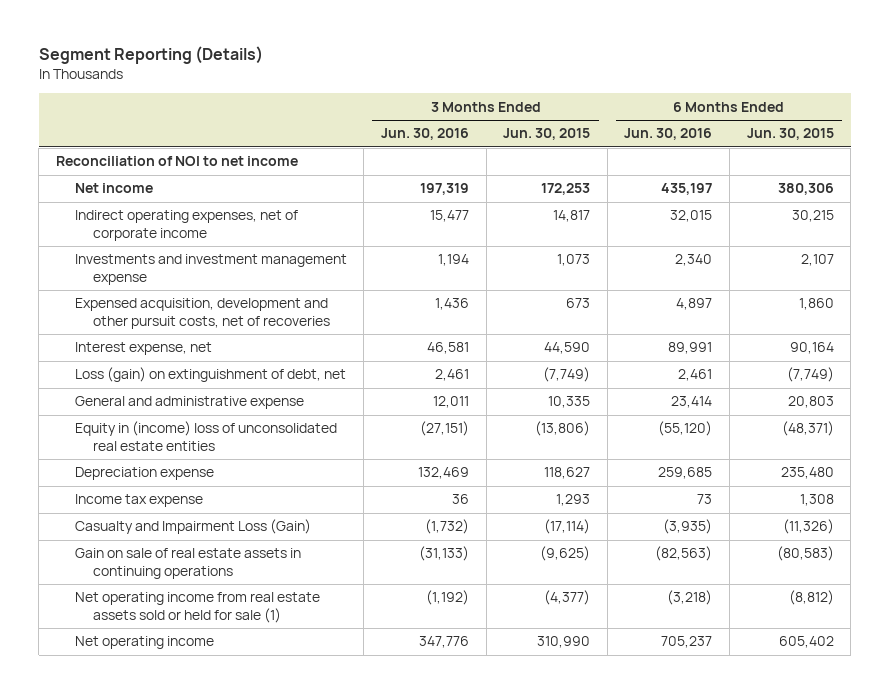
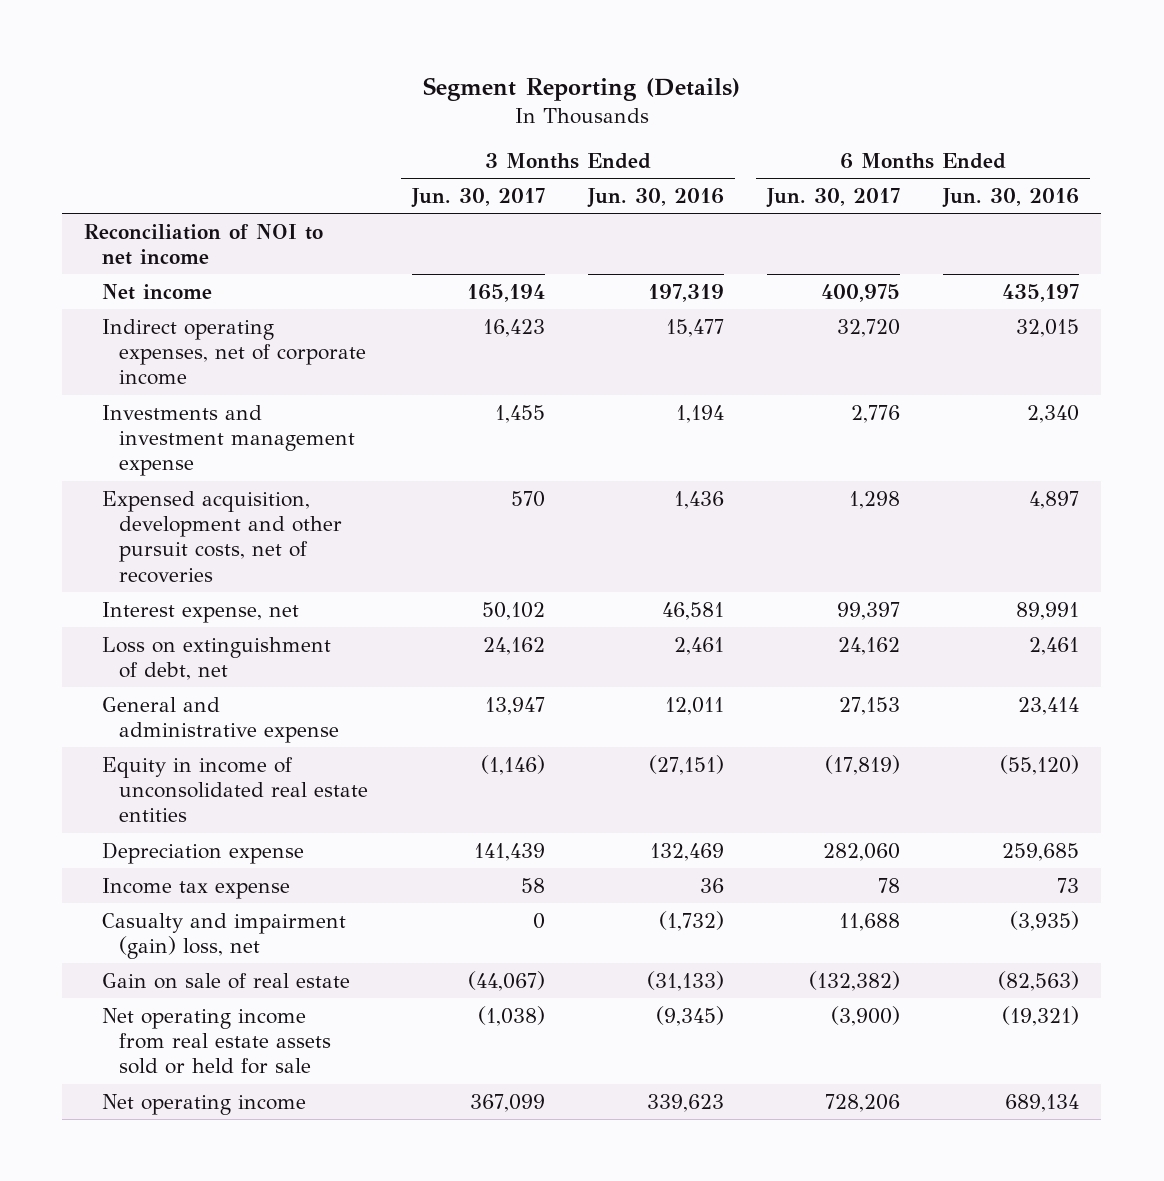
- | 3 Months Ended Jun. 30, 2016 | 3 Months Ended Jun. 30, 2015 | 6 Months Ended Jun. 30, 2016 | 6 Months Ended Jun. 30, 2015
+ | 3 Months Ended Jun. 30, 2017 | 3 Months Ended Jun. 30, 2016 | 6 Months Ended Jun. 30, 2017 | 6 Months Ended Jun. 30, 2016
- Loss (gain) on extinguishment of debt, net | 2,461 | (7,749) | 2,461 | (7,749)
+ Loss on extinguishment of debt, net | 24,162 | 2,461 | 24,162 | 2,461
- Equity in (income) loss of unconsolidated real estate entities | (27,151) | (13,806) | (55,120) | (48,371)
+ Equity in income of unconsolidated real estate entities | (1,146) | (27,151) | (17,819) | (55,120)
- Casualty and Impairment Loss (Gain) | (1,732) | (17,114) | (3,935) | (11,326)
- Gain on sale of real estate assets in continuing operations | (31,133) | (9,625) | (82,563) | (80,583)
- Net operating income from real estate assets sold or held for sale (1) | (1,192) | (4,377) | (3,218) | (8,812)
- Net operating income | 347,776 | 310,990 | 705,237 | 605,402
+ Casualty and impairment (gain) loss, net | 0 | (1,732) | 11,688 | (3,935)
+ Gain on sale of real estate | (44,067) | (31,133) | (132,382) | (82,563)
+ Net operating income from real estate assets sold or held for sale | (1,038) | (9,345) | (3,900) | (19,321)
+ Net operating income | 367,099 | 339,623 | 728,206 | 689,134

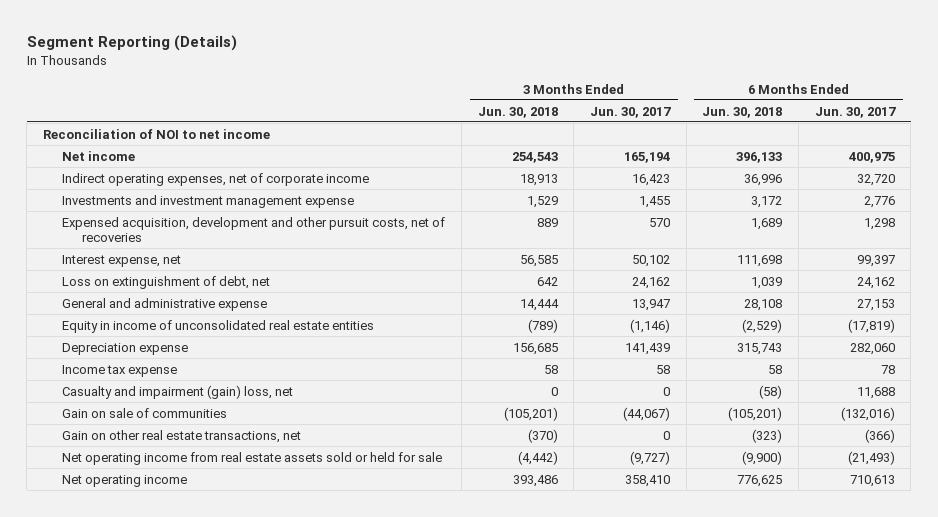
- | 3 Months Ended Jun. 30, 2017 | 3 Months Ended Jun. 30, 2016 | 6 Months Ended Jun. 30, 2017 | 6 Months Ended Jun. 30, 2016
+ | 3 Months Ended Jun. 30, 2018 | 3 Months Ended Jun. 30, 2017 | 6 Months Ended Jun. 30, 2018 | 6 Months Ended Jun. 30, 2017
- Gain on sale of real estate | (44,067) | (31,133) | (132,382) | (82,563)
- Net operating income from real estate assets sold or held for sale | (1,038) | (9,345) | (3,900) | (19,321)
- Net operating income | 367,099 | 339,623 | 728,206 | 689,134
+ Gain on sale of communities | (105,201) | (44,067) | (105,201) | (132,016)
+ Gain on other real estate transactions, net | (370) | 0 | (323) | (366)
+ Net operating income from real estate assets sold or held for sale | (4,442) | (9,727) | (9,900) | (21,493)
+ Net operating income | 393,486 | 358,410 | 776,625 | 710,613

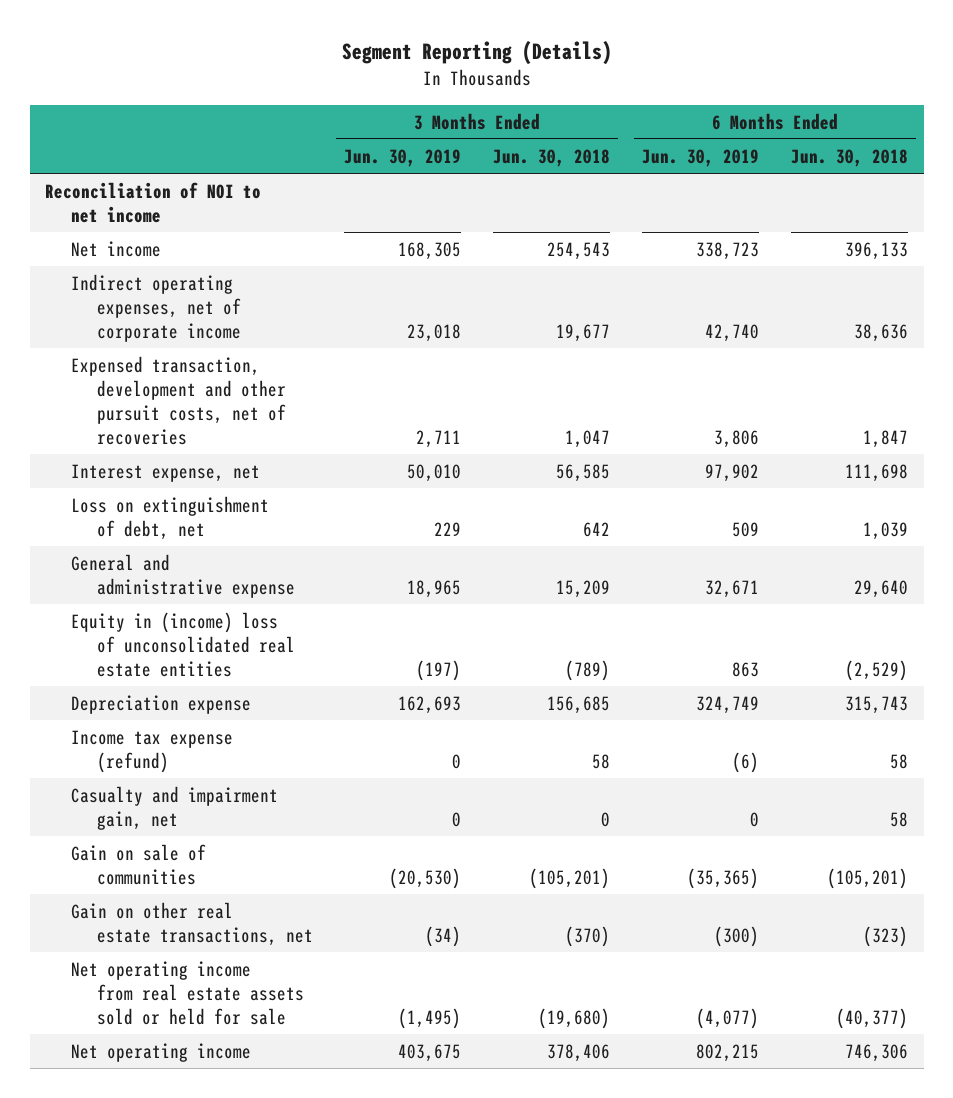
- | 3 Months Ended Jun. 30, 2018 | 3 Months Ended Jun. 30, 2017 | 6 Months Ended Jun. 30, 2018 | 6 Months Ended Jun. 30, 2017
+ | 3 Months Ended Jun. 30, 2019 | 3 Months Ended Jun. 30, 2018 | 6 Months Ended Jun. 30, 2019 | 6 Months Ended Jun. 30, 2018
- Indirect operating expenses, net of corporate income | 18,913 | 16,423 | 36,996 | 32,720
- Investments and investment management expense | 1,529 | 1,455 | 3,172 | 2,776
- Expensed acquisition, development and other pursuit costs, net of recoveries | 889 | 570 | 1,689 | 1,298
+ Indirect operating expenses, net of corporate income | 23,018 | 19,677 | 42,740 | 38,636
+ Expensed transaction, development and other pursuit costs, net of recoveries | 2,711 | 1,047 | 3,806 | 1,847
- General and administrative expense | 14,444 | 13,947 | 28,108 | 27,153
- Equity in income of unconsolidated real estate entities | (789) | (1,146) | (2,529) | (17,819)
+ General and administrative expense | 18,965 | 15,209 | 32,671 | 29,640
+ Equity in (income) loss of unconsolidated real estate entities | (197) | (789) | 863 | (2,529)
- Income tax expense | 58 | 58 | 58 | 78
- Casualty and impairment (gain) loss, net | 0 | 0 | (58) | 11,688
+ Income tax expense (refund) | 0 | 58 | (6) | 58
+ Casualty and impairment gain, net | 0 | 0 | 0 | 58
- Net operating income from real estate assets sold or held for sale | (4,442) | (9,727) | (9,900) | (21,493)
- Net operating income | 393,486 | 358,410 | 776,625 | 710,613
+ Net operating income from real estate assets sold or held for sale | (1,495) | (19,680) | (4,077) | (40,377)
+ Net operating income | 403,675 | 378,406 | 802,215 | 746,306

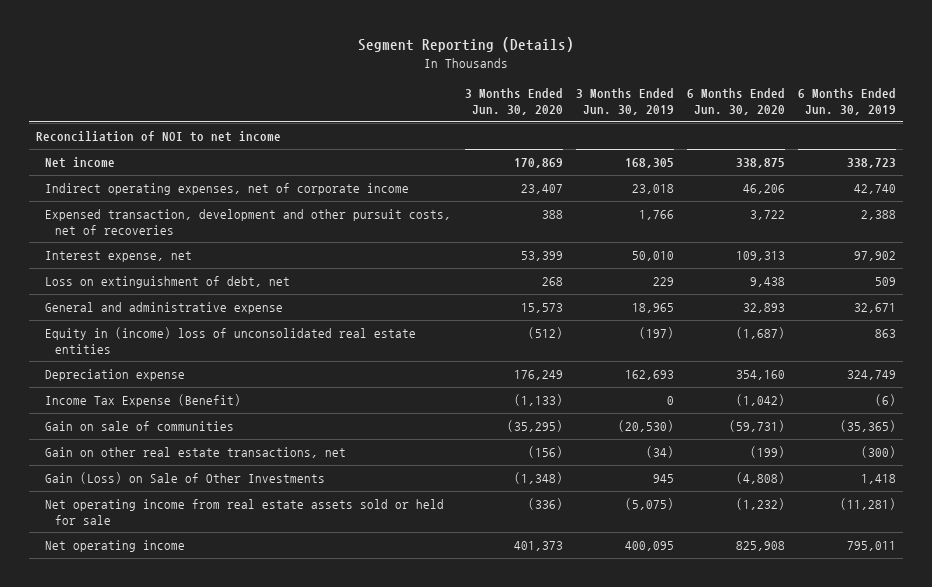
- | 3 Months Ended Jun. 30, 2019 | 3 Months Ended Jun. 30, 2018 | 6 Months Ended Jun. 30, 2019 | 6 Months Ended Jun. 30, 2018
+ | 3 Months Ended Jun. 30, 2020 | 3 Months Ended Jun. 30, 2019 | 6 Months Ended Jun. 30, 2020 | 6 Months Ended Jun. 30, 2019
- Expensed transaction, development and other pursuit costs, net of recoveries | 2,711 | 1,047 | 3,806 | 1,847
+ Expensed transaction, development and other pursuit costs, net of recoveries | 388 | 1,766 | 3,722 | 2,388
- Income tax expense (refund) | 0 | 58 | (6) | 58
- Casualty and impairment gain, net | 0 | 0 | 0 | 58
+ Income Tax Expense (Benefit) | (1,133) | 0 | (1,042) | (6)
- Net operating income from real estate assets sold or held for sale | (1,495) | (19,680) | (4,077) | (40,377)
- Net operating income | 403,675 | 378,406 | 802,215 | 746,306
+ Gain (Loss) on Sale of Other Investments | (1,348) | 945 | (4,808) | 1,418
+ Net operating income from real estate assets sold or held for sale | (336) | (5,075) | (1,232) | (11,281)
+ Net operating income | 401,373 | 400,095 | 825,908 | 795,011

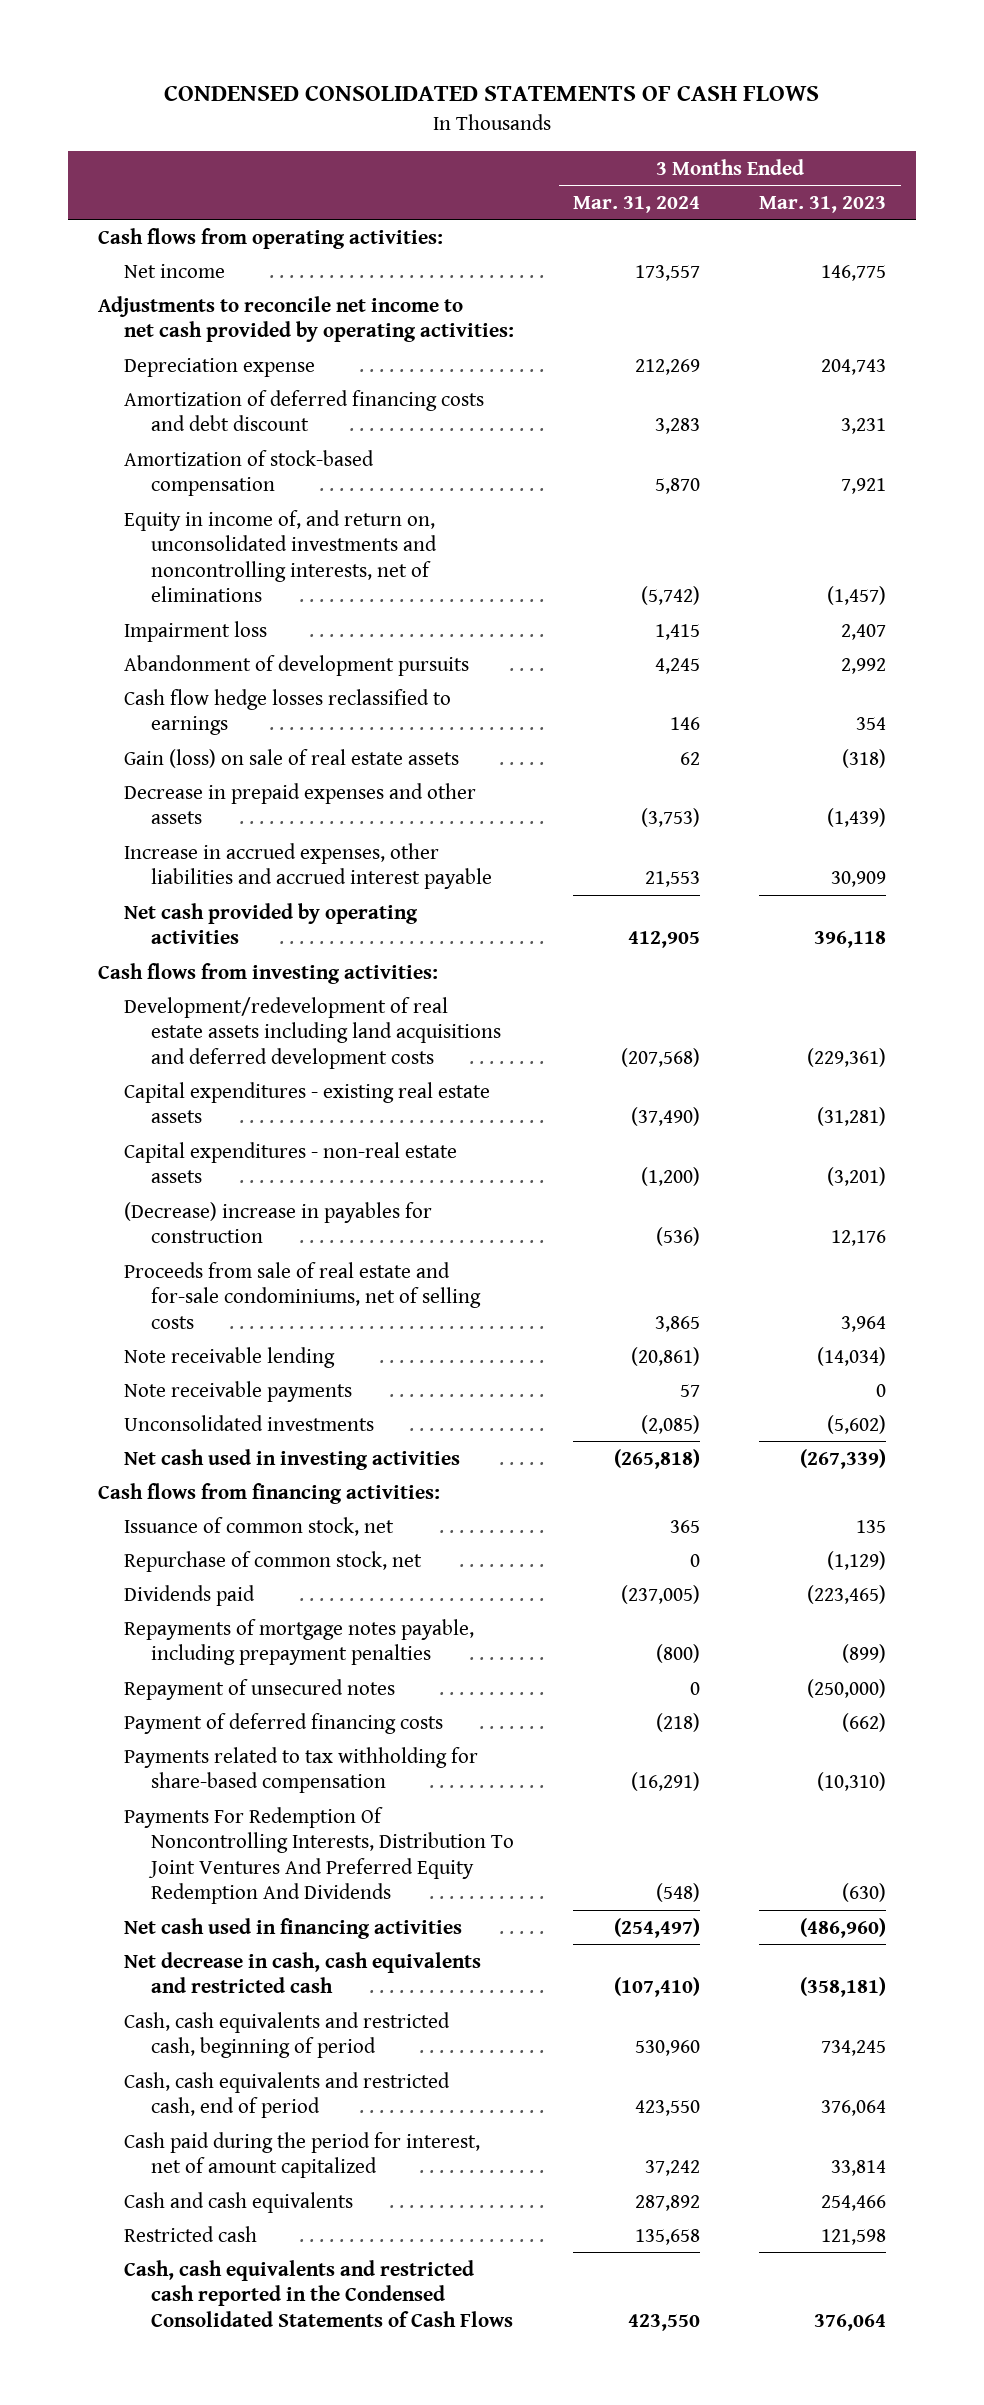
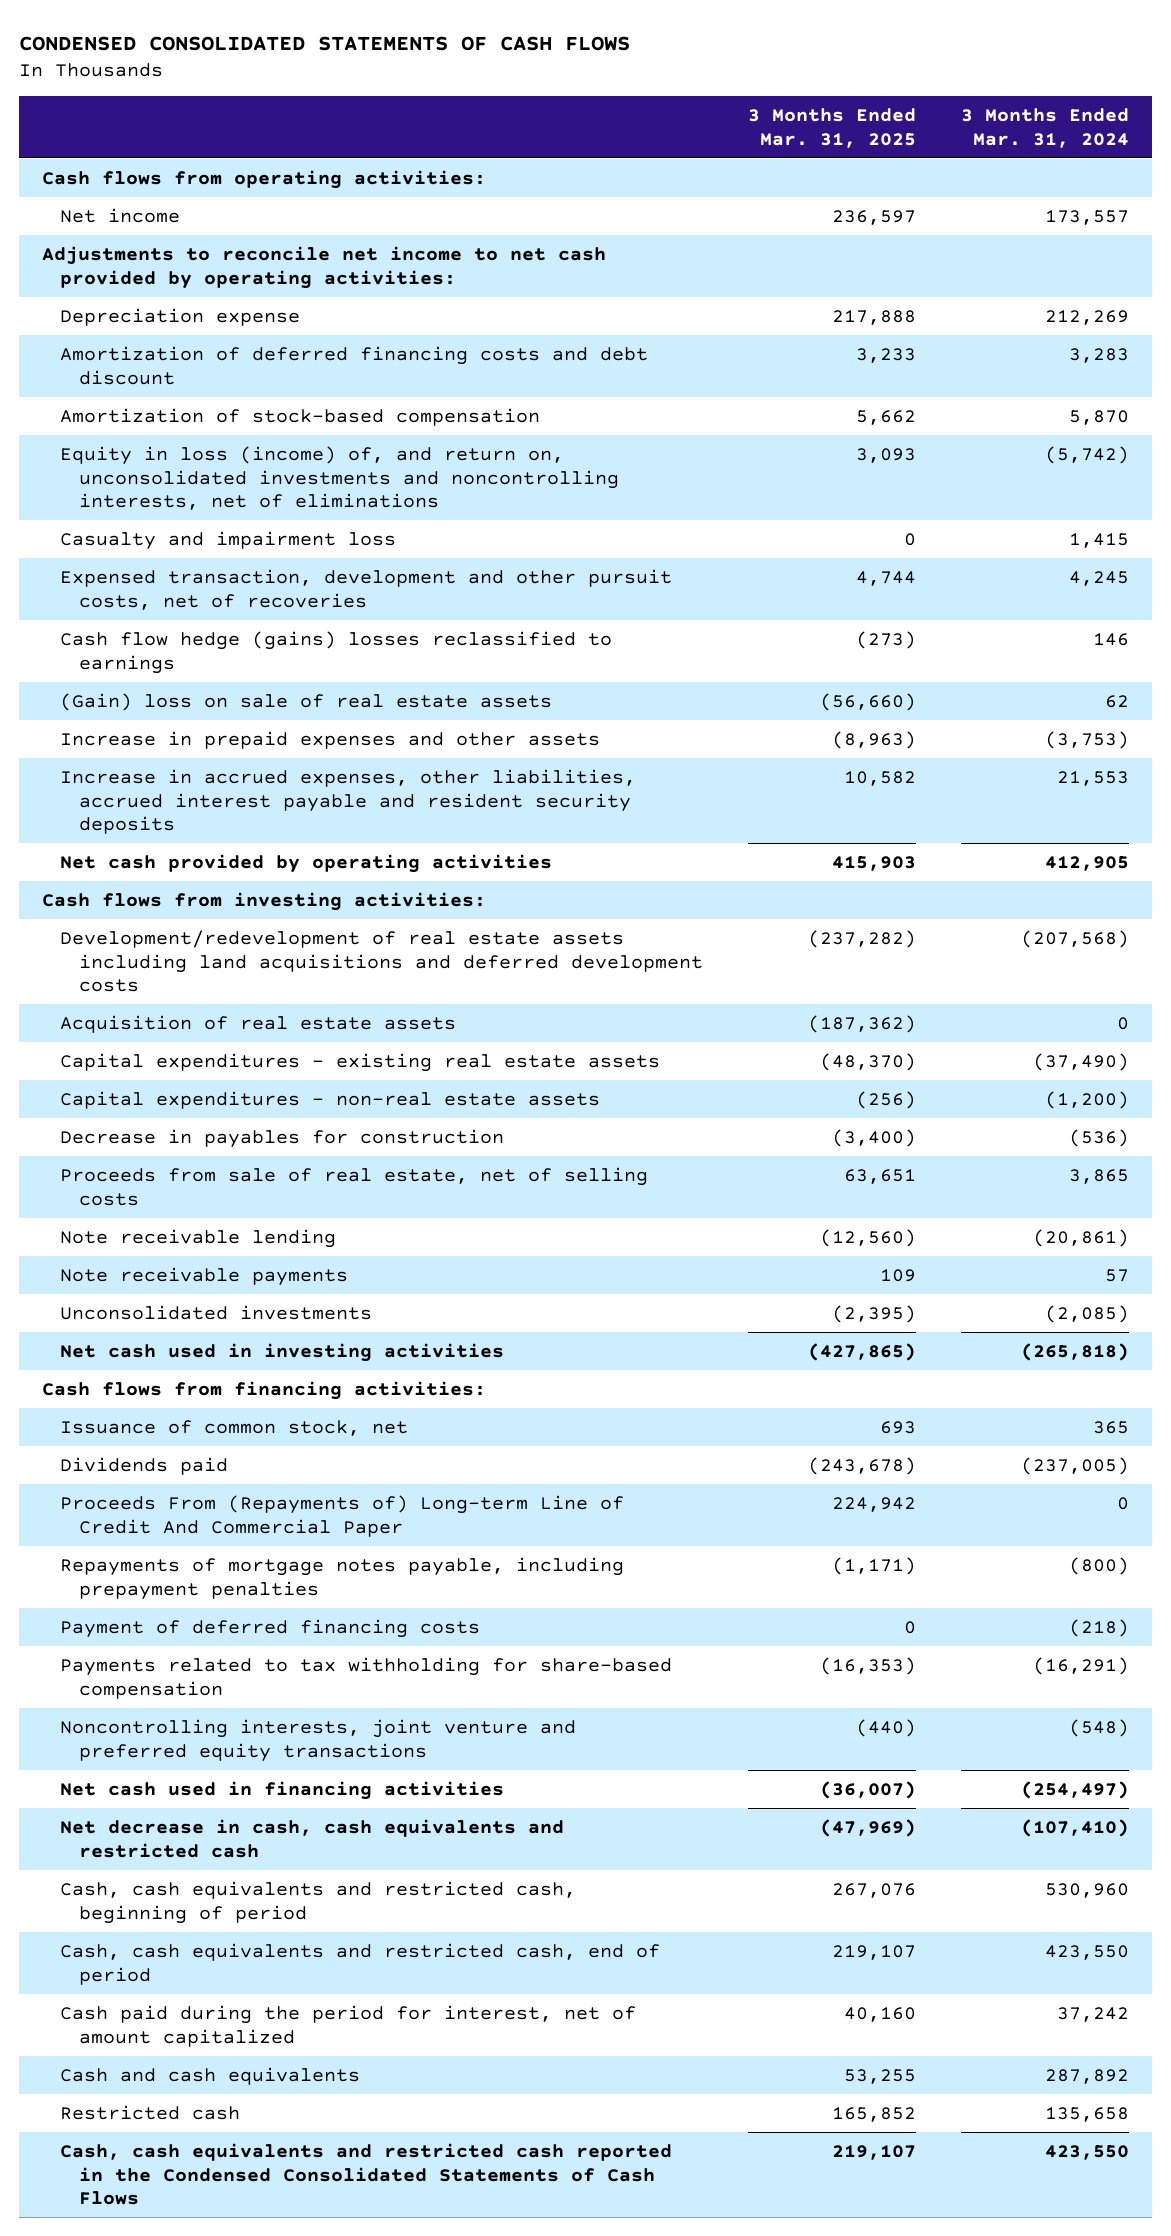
- | 3 Months Ended Mar. 31, 2024 | 3 Months Ended Mar. 31, 2023
+ | 3 Months Ended Mar. 31, 2025 | 3 Months Ended Mar. 31, 2024
- Equity in income of, and return on, unconsolidated investments and noncontrolling interests, net of eliminations | (5,742) | (1,457)
- Impairment loss | 1,415 | 2,407
- Abandonment of development pursuits | 4,245 | 2,992
- Cash flow hedge losses reclassified to earnings | 146 | 354
- Gain (loss) on sale of real estate assets | 62 | (318)
- Decrease in prepaid expenses and other assets | (3,753) | (1,439)
- Increase in accrued expenses, other liabilities and accrued interest payable | 21,553 | 30,909
+ Equity in loss (income) of, and return on, unconsolidated investments and noncontrolling interests, net of eliminations | 3,093 | (5,742)
+ Casualty and impairment loss | 0 | 1,415
+ Expensed transaction, development and other pursuit costs, net of recoveries | 4,744 | 4,245
+ Cash flow hedge (gains) losses reclassified to earnings | (273) | 146
+ (Gain) loss on sale of real estate assets | (56,660) | 62
+ Increase in prepaid expenses and other assets | (8,963) | (3,753)
+ Increase in accrued expenses, other liabilities, accrued interest payable and resident security deposits | 10,582 | 21,553
+ Acquisition of real estate assets | (187,362) | 0
- (Decrease) increase in payables for construction | (536) | 12,176
- Proceeds from sale of real estate and for-sale condominiums, net of selling costs | 3,865 | 3,964
+ Decrease in payables for construction | (3,400) | (536)
+ Proceeds from sale of real estate, net of selling costs | 63,651 | 3,865
- Repurchase of common stock, net | 0 | (1,129)
+ Proceeds From (Repayments of) Long-term Line of Credit And Commercial Paper | 224,942 | 0
- Repayment of unsecured notes | 0 | (250,000)
- Payments For Redemption Of Noncontrolling Interests, Distribution To Joint Ventures And Preferred Equity Redemption And Dividends | (548) | (630)
+ Noncontrolling interests, joint venture and preferred equity transactions | (440) | (548)

